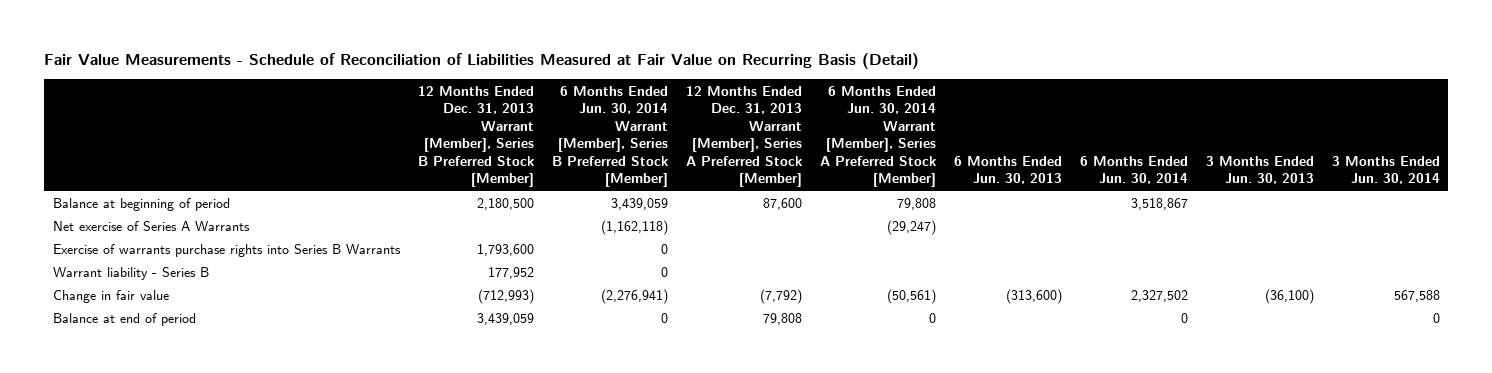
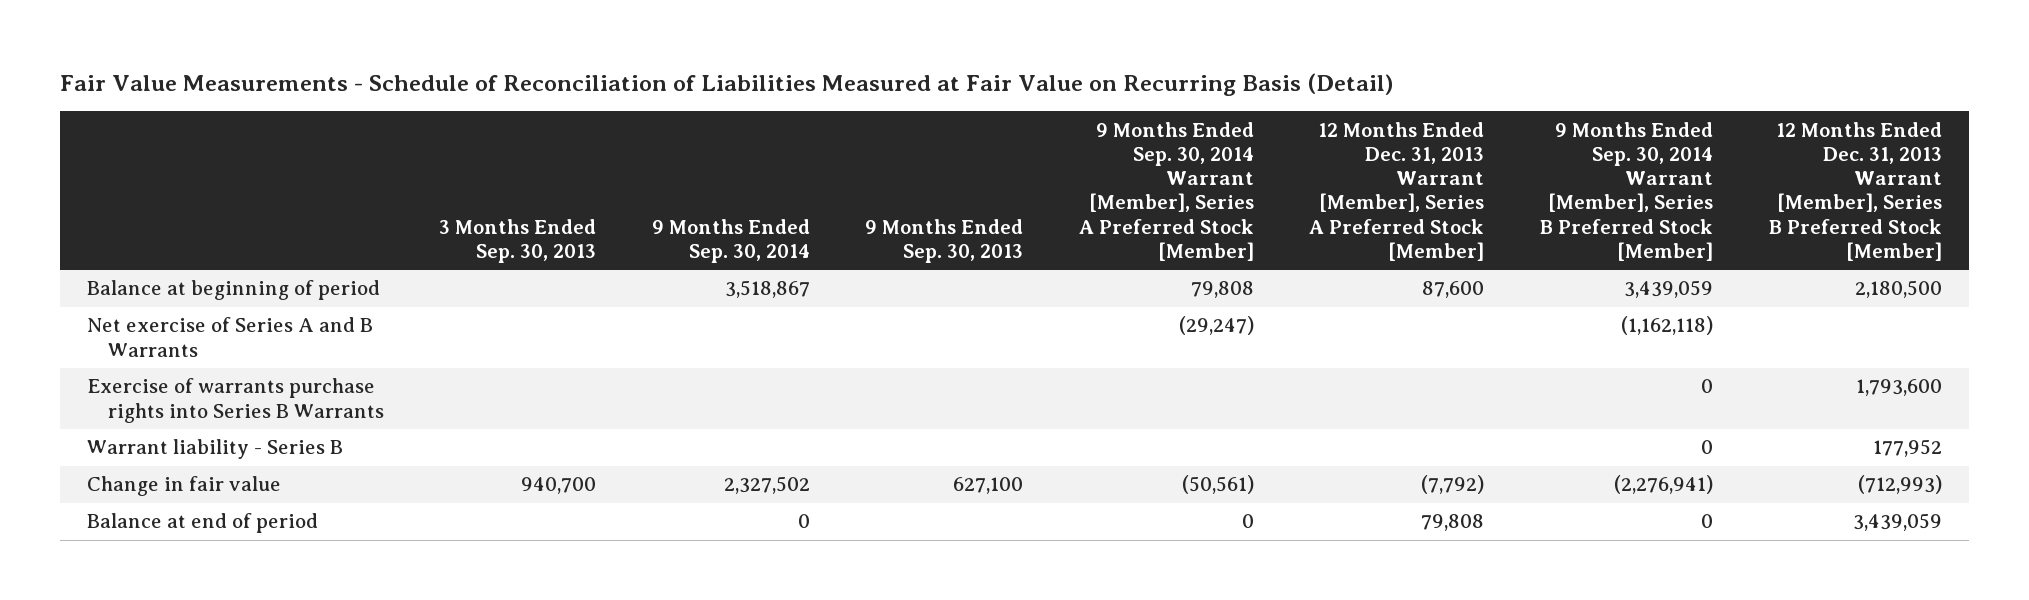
- | 12 Months Ended Dec. 31, 2013 Warrant [Member], Series B Preferred Stock [Member] | 6 Months Ended Jun. 30, 2014 Warrant [Member], Series B Preferred Stock [Member] | 12 Months Ended Dec. 31, 2013 Warrant [Member], Series A Preferred Stock [Member] | 6 Months Ended Jun. 30, 2014 Warrant [Member], Series A Preferred Stock [Member] | 6 Months Ended Jun. 30, 2013 | 6 Months Ended Jun. 30, 2014 | 3 Months Ended Jun. 30, 2013 | 3 Months Ended Jun. 30, 2014
+ | 3 Months Ended Sep. 30, 2013 | 9 Months Ended Sep. 30, 2014 | 9 Months Ended Sep. 30, 2013 | 9 Months Ended Sep. 30, 2014 Warrant [Member], Series A Preferred Stock [Member] | 12 Months Ended Dec. 31, 2013 Warrant [Member], Series A Preferred Stock [Member] | 9 Months Ended Sep. 30, 2014 Warrant [Member], Series B Preferred Stock [Member] | 12 Months Ended Dec. 31, 2013 Warrant [Member], Series B Preferred Stock [Member]
- Net exercise of Series A Warrants | | (1,162,118) | | (29,247) | | | |
+ Net exercise of Series A and B Warrants | | | | (29,247) | | (1,162,118) |

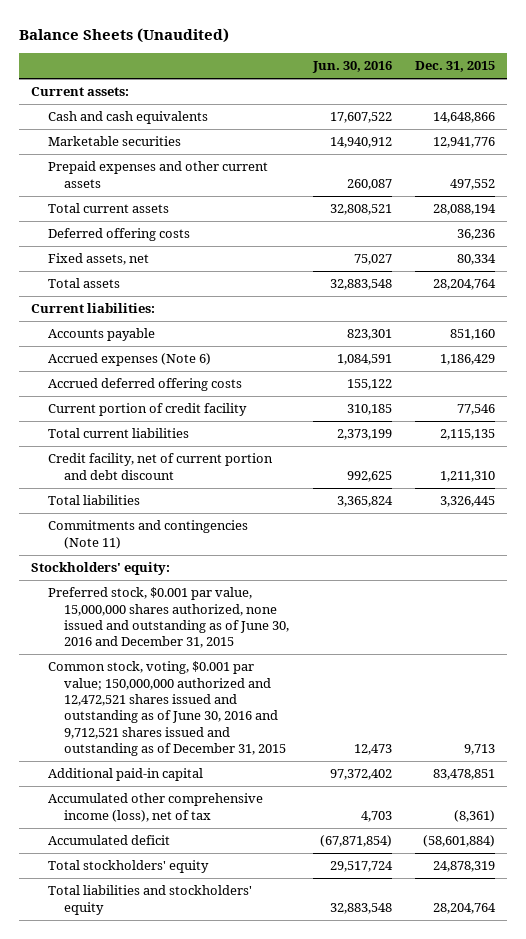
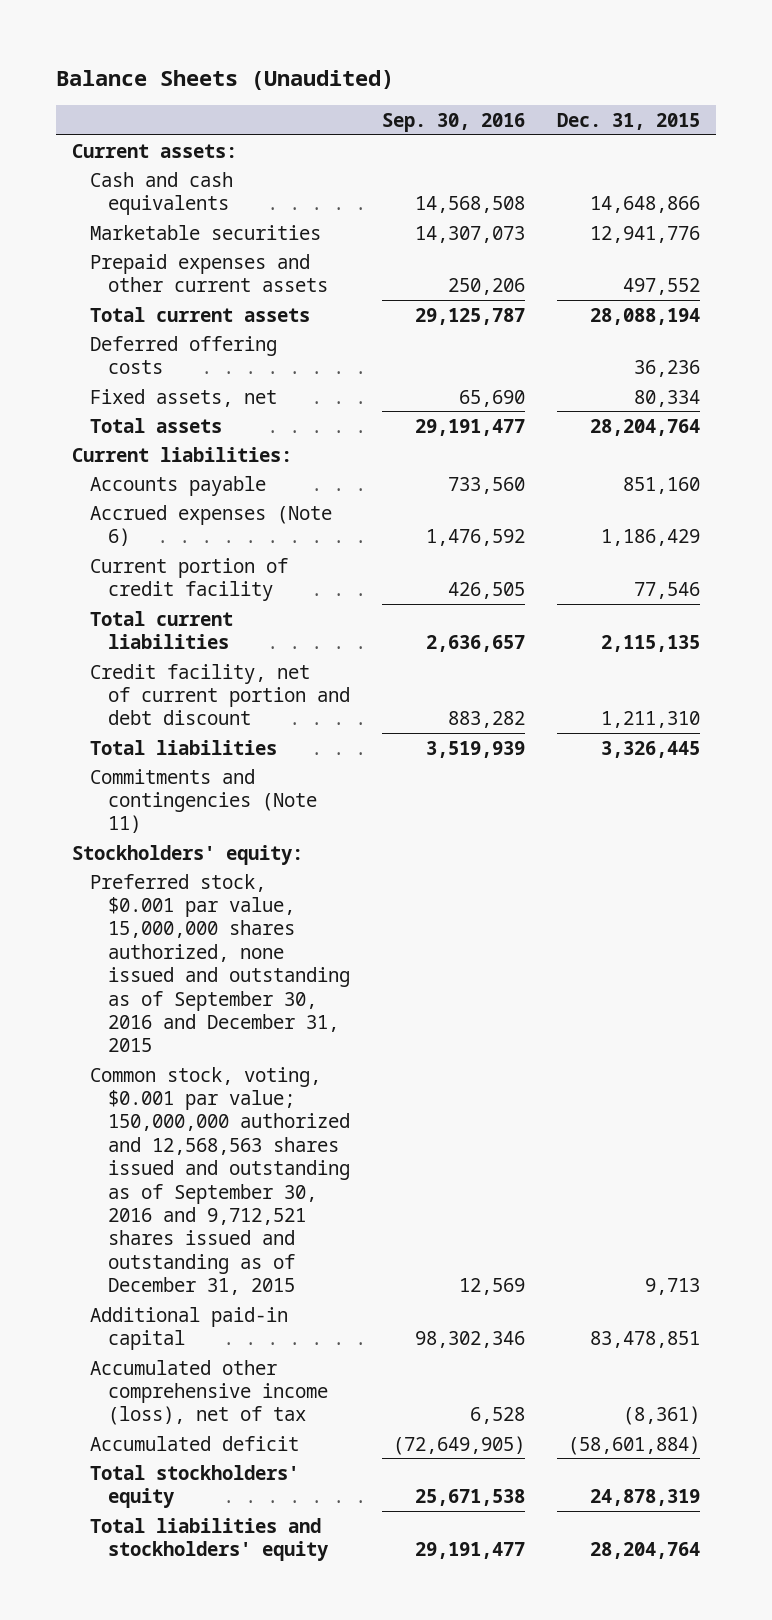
- | Jun. 30, 2016 | Dec. 31, 2015
+ | Sep. 30, 2016 | Dec. 31, 2015
- Accrued deferred offering costs | 155,122 |
- Preferred stock, $0.001 par value, 15,000,000 shares authorized, none issued and outstanding as of June 30, 2016 and December 31, 2015
- Common stock, voting, $0.001 par value; 150,000,000 authorized and 12,472,521 shares issued and outstanding as of June 30, 2016 and 9,712,521 shares issued and outstanding as of December 31, 2015 | 12,473 | 9,713
+ Preferred stock, $0.001 par value, 15,000,000 shares authorized, none issued and outstanding as of September 30, 2016 and December 31, 2015
+ Common stock, voting, $0.001 par value; 150,000,000 authorized and 12,568,563 shares issued and outstanding as of September 30, 2016 and 9,712,521 shares issued and outstanding as of December 31, 2015 | 12,569 | 9,713

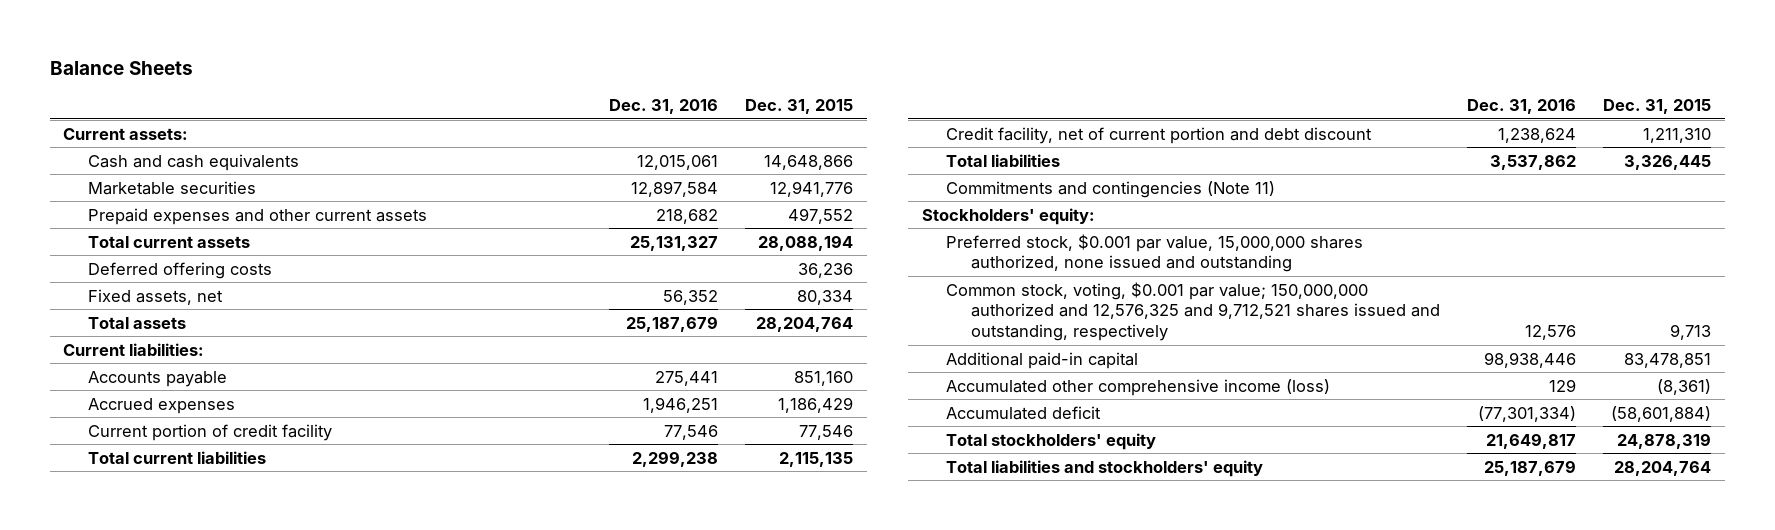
- Balance Sheets (Unaudited)
+ Balance Sheets
- | Sep. 30, 2016 | Dec. 31, 2015
+ | Dec. 31, 2016 | Dec. 31, 2015
- Accrued expenses (Note 6) | 1,476,592 | 1,186,429
+ Accrued expenses | 1,946,251 | 1,186,429
- Preferred stock, $0.001 par value, 15,000,000 shares authorized, none issued and outstanding as of September 30, 2016 and December 31, 2015
- Common stock, voting, $0.001 par value; 150,000,000 authorized and 12,568,563 shares issued and outstanding as of September 30, 2016 and 9,712,521 shares issued and outstanding as of December 31, 2015 | 12,569 | 9,713
+ Preferred stock, $0.001 par value, 15,000,000 shares authorized, none issued and outstanding
+ Common stock, voting, $0.001 par value; 150,000,000 authorized and 12,576,325 and 9,712,521 shares issued and outstanding, respectively | 12,576 | 9,713
- Accumulated other comprehensive income (loss), net of tax | 6,528 | (8,361)
+ Accumulated other comprehensive income (loss) | 129 | (8,361)

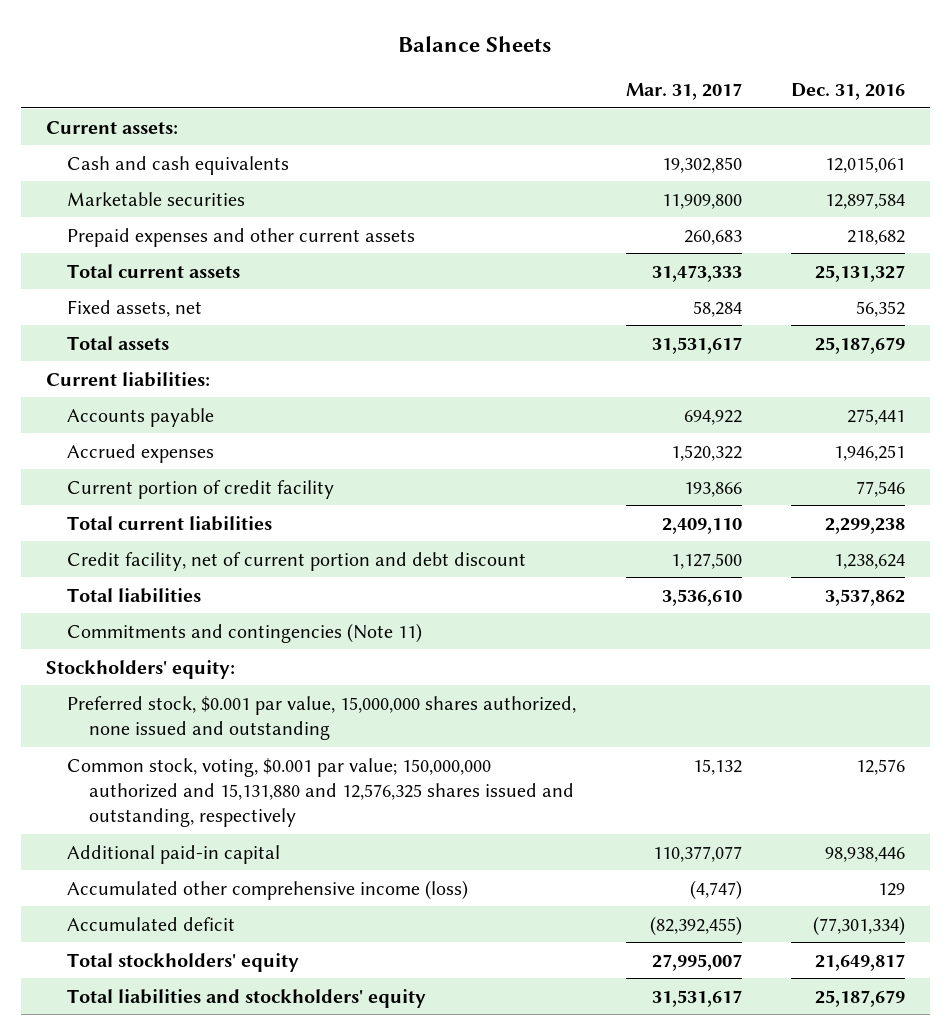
- | Dec. 31, 2016 | Dec. 31, 2015
+ | Mar. 31, 2017 | Dec. 31, 2016
- Deferred offering costs | | 36,236
- Common stock, voting, $0.001 par value; 150,000,000 authorized and 12,576,325 and 9,712,521 shares issued and outstanding, respectively | 12,576 | 9,713
+ Common stock, voting, $0.001 par value; 150,000,000 authorized and 15,131,880 and 12,576,325 shares issued and outstanding, respectively | 15,132 | 12,576

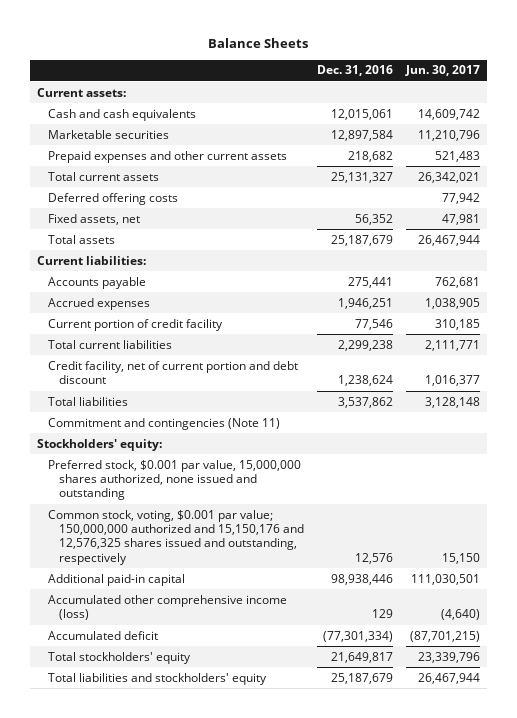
- | Mar. 31, 2017 | Dec. 31, 2016
+ | Dec. 31, 2016 | Jun. 30, 2017
+ Deferred offering costs | | 77,942
- Commitments and contingencies (Note 11)
+ Commitment and contingencies (Note 11)
- Common stock, voting, $0.001 par value; 150,000,000 authorized and 15,131,880 and 12,576,325 shares issued and outstanding, respectively | 15,132 | 12,576
+ Common stock, voting, $0.001 par value; 150,000,000 authorized and 15,150,176 and 12,576,325 shares issued and outstanding, respectively | 12,576 | 15,150

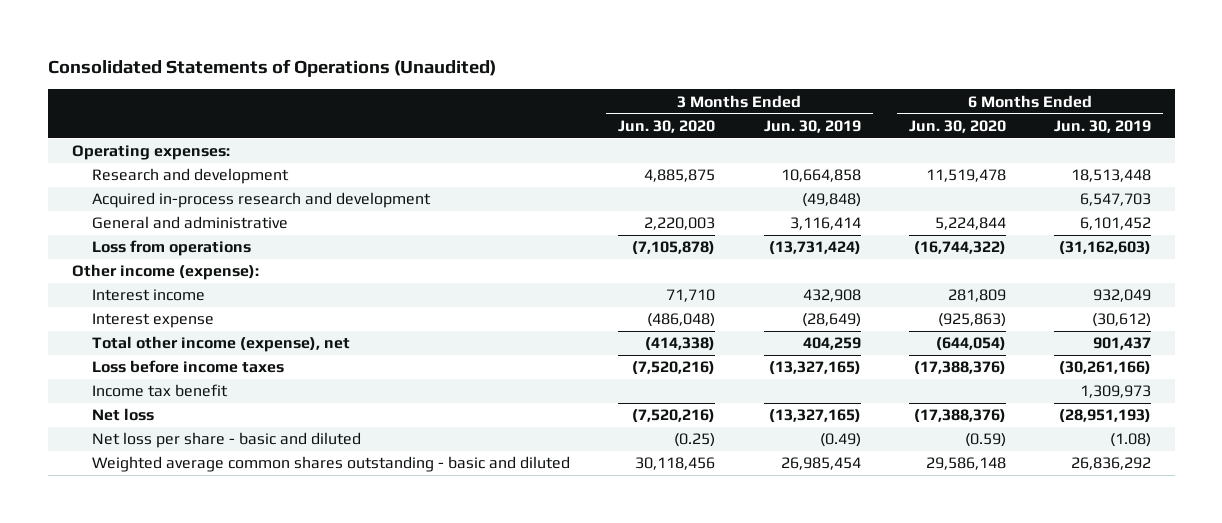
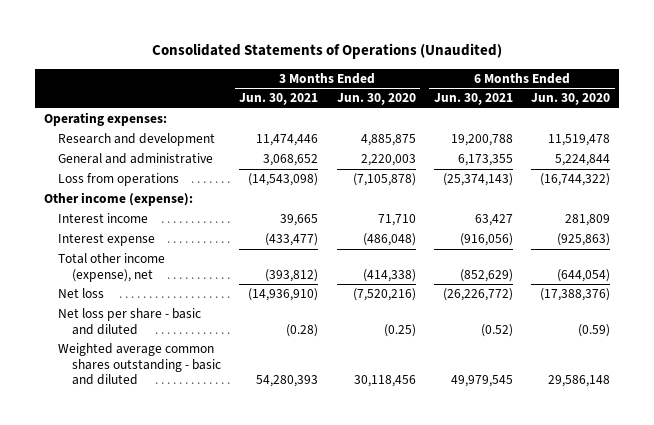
- | 3 Months Ended Jun. 30, 2020 | 3 Months Ended Jun. 30, 2019 | 6 Months Ended Jun. 30, 2020 | 6 Months Ended Jun. 30, 2019
+ | 3 Months Ended Jun. 30, 2021 | 3 Months Ended Jun. 30, 2020 | 6 Months Ended Jun. 30, 2021 | 6 Months Ended Jun. 30, 2020
- Acquired in-process research and development | | (49,848) | | 6,547,703
- Loss before income taxes | (7,520,216) | (13,327,165) | (17,388,376) | (30,261,166)
- Income tax benefit | | | | 1,309,973

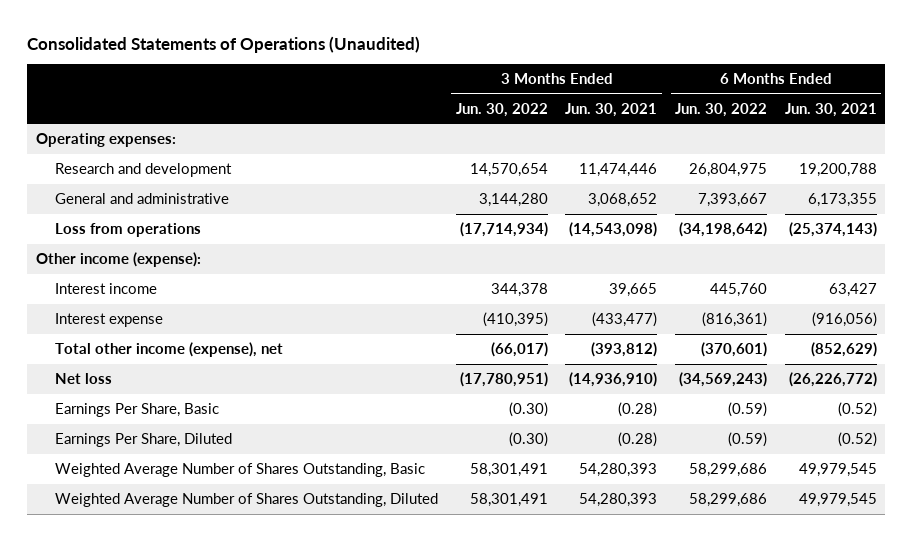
- | 3 Months Ended Jun. 30, 2021 | 3 Months Ended Jun. 30, 2020 | 6 Months Ended Jun. 30, 2021 | 6 Months Ended Jun. 30, 2020
+ | 3 Months Ended Jun. 30, 2022 | 3 Months Ended Jun. 30, 2021 | 6 Months Ended Jun. 30, 2022 | 6 Months Ended Jun. 30, 2021
- Net loss per share - basic and diluted | (0.28) | (0.25) | (0.52) | (0.59)
- Weighted average common shares outstanding - basic and diluted | 54,280,393 | 30,118,456 | 49,979,545 | 29,586,148
+ Earnings Per Share, Basic | (0.30) | (0.28) | (0.59) | (0.52)
+ Earnings Per Share, Diluted | (0.30) | (0.28) | (0.59) | (0.52)
+ Weighted Average Number of Shares Outstanding, Basic | 58,301,491 | 54,280,393 | 58,299,686 | 49,979,545
+ Weighted Average Number of Shares Outstanding, Diluted | 58,301,491 | 54,280,393 | 58,299,686 | 49,979,545

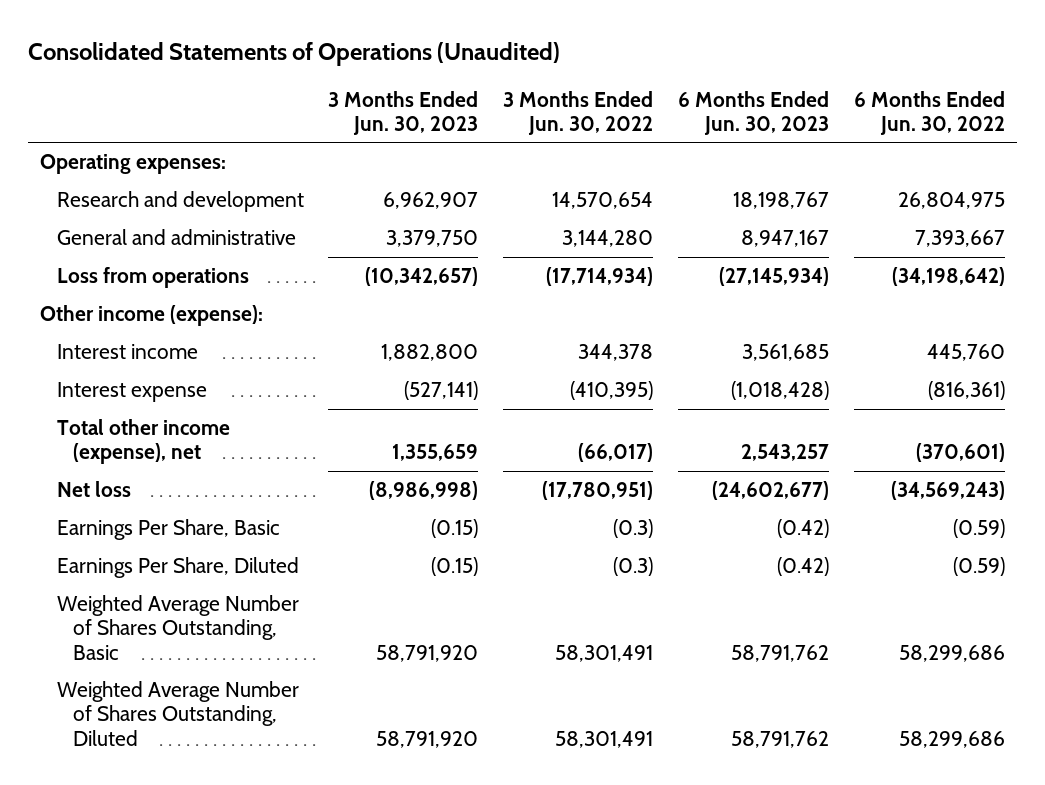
- | 3 Months Ended Jun. 30, 2022 | 3 Months Ended Jun. 30, 2021 | 6 Months Ended Jun. 30, 2022 | 6 Months Ended Jun. 30, 2021
+ | 3 Months Ended Jun. 30, 2023 | 3 Months Ended Jun. 30, 2022 | 6 Months Ended Jun. 30, 2023 | 6 Months Ended Jun. 30, 2022
- Earnings Per Share, Basic | (0.30) | (0.28) | (0.59) | (0.52)
- Earnings Per Share, Diluted | (0.30) | (0.28) | (0.59) | (0.52)
+ Earnings Per Share, Basic | (0.15) | (0.3) | (0.42) | (0.59)
+ Earnings Per Share, Diluted | (0.15) | (0.3) | (0.42) | (0.59)

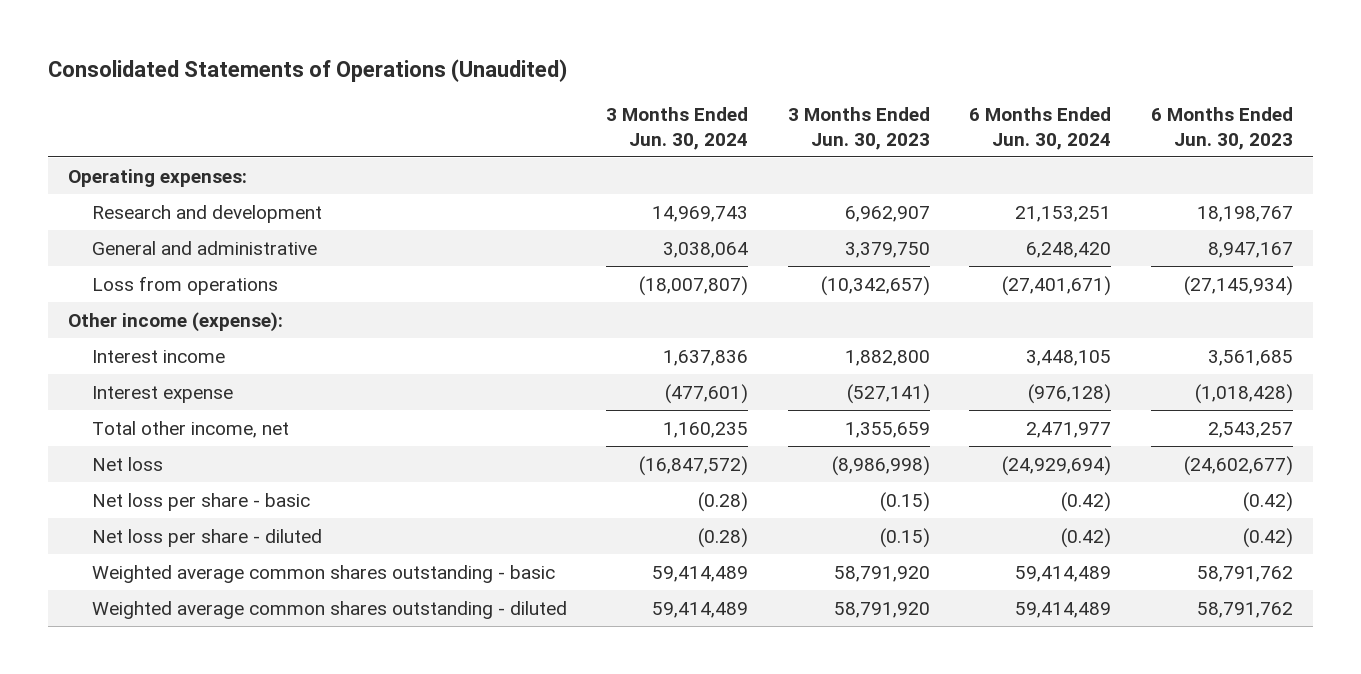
- | 3 Months Ended Jun. 30, 2023 | 3 Months Ended Jun. 30, 2022 | 6 Months Ended Jun. 30, 2023 | 6 Months Ended Jun. 30, 2022
+ | 3 Months Ended Jun. 30, 2024 | 3 Months Ended Jun. 30, 2023 | 6 Months Ended Jun. 30, 2024 | 6 Months Ended Jun. 30, 2023
- Total other income (expense), net | 1,355,659 | (66,017) | 2,543,257 | (370,601)
+ Total other income, net | 1,160,235 | 1,355,659 | 2,471,977 | 2,543,257
- Earnings Per Share, Basic | (0.15) | (0.3) | (0.42) | (0.59)
- Earnings Per Share, Diluted | (0.15) | (0.3) | (0.42) | (0.59)
- Weighted Average Number of Shares Outstanding, Basic | 58,791,920 | 58,301,491 | 58,791,762 | 58,299,686
- Weighted Average Number of Shares Outstanding, Diluted | 58,791,920 | 58,301,491 | 58,791,762 | 58,299,686
+ Net loss per share - basic | (0.28) | (0.15) | (0.42) | (0.42)
+ Net loss per share - diluted | (0.28) | (0.15) | (0.42) | (0.42)
+ Weighted average common shares outstanding - basic | 59,414,489 | 58,791,920 | 59,414,489 | 58,791,762
+ Weighted average common shares outstanding - diluted | 59,414,489 | 58,791,920 | 59,414,489 | 58,791,762

